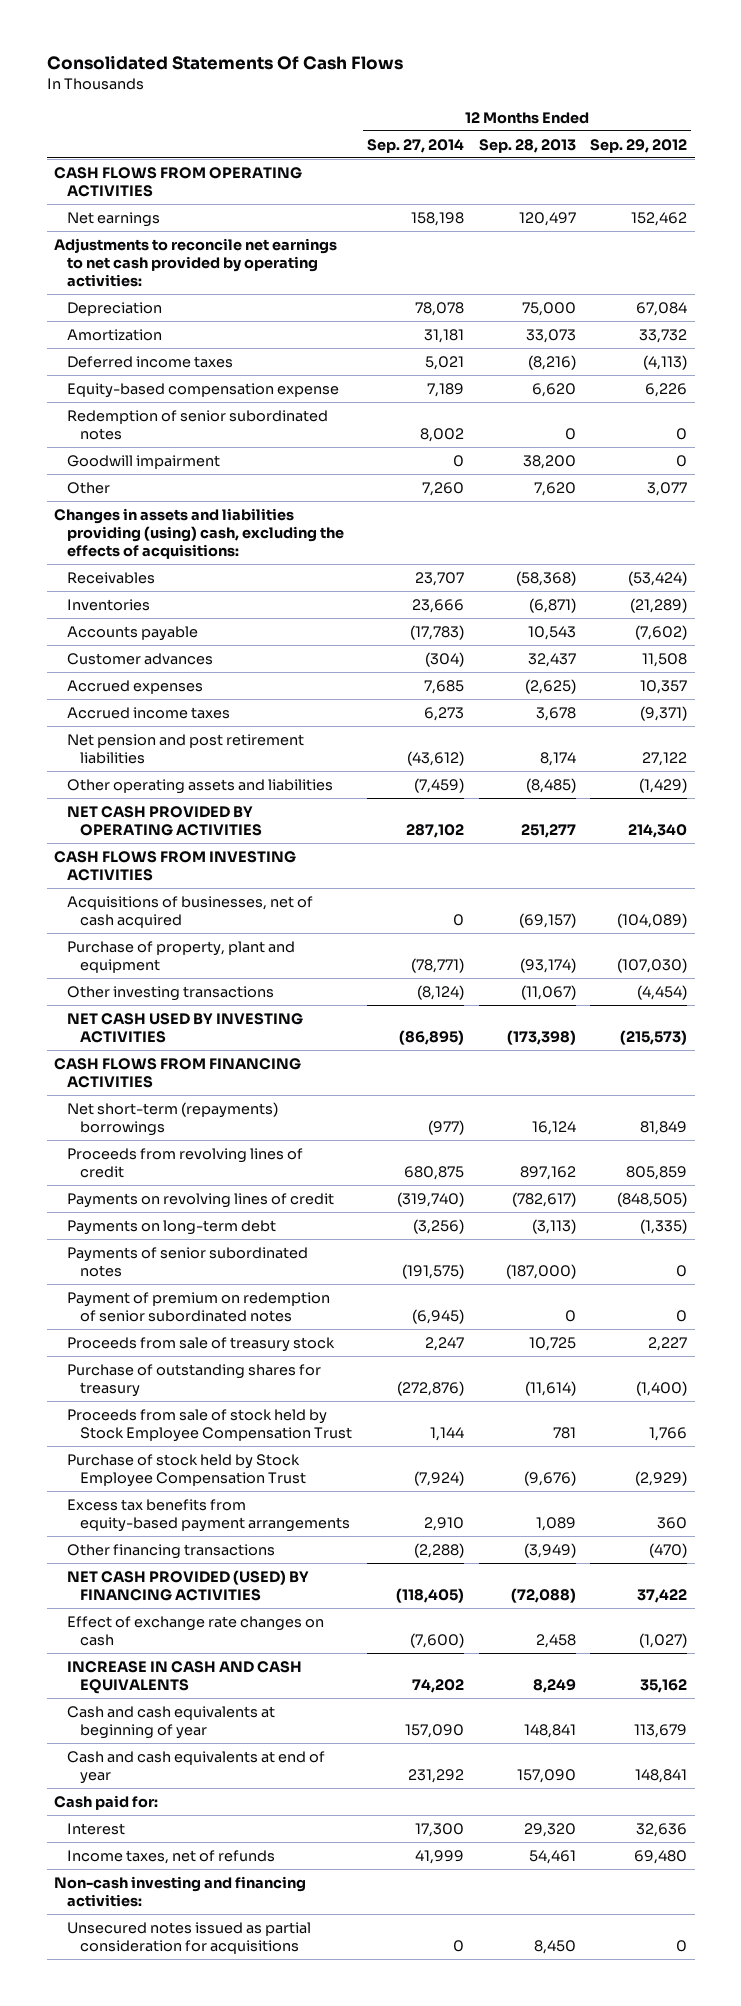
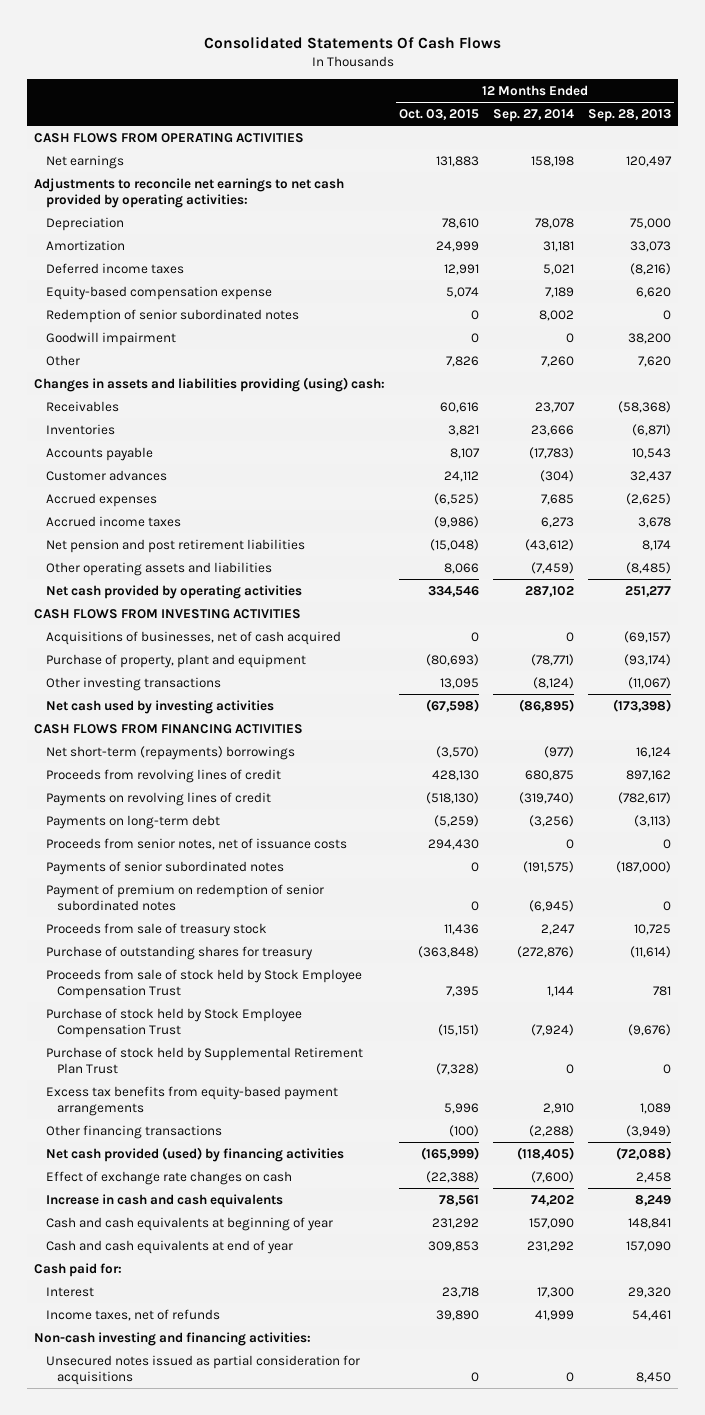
- | 12 Months Ended Sep. 27, 2014 | 12 Months Ended Sep. 28, 2013 | 12 Months Ended Sep. 29, 2012
+ | 12 Months Ended Oct. 03, 2015 | 12 Months Ended Sep. 27, 2014 | 12 Months Ended Sep. 28, 2013
- Changes in assets and liabilities providing (using) cash, excluding the effects of acquisitions:
+ Changes in assets and liabilities providing (using) cash:
- NET CASH PROVIDED BY OPERATING ACTIVITIES | 287,102 | 251,277 | 214,340
+ Net cash provided by operating activities | 334,546 | 287,102 | 251,277
- NET CASH USED BY INVESTING ACTIVITIES | (86,895) | (173,398) | (215,573)
+ Net cash used by investing activities | (67,598) | (86,895) | (173,398)
+ Proceeds from senior notes, net of issuance costs | 294,430 | 0 | 0
+ Purchase of stock held by Supplemental Retirement Plan Trust | (7,328) | 0 | 0
- NET CASH PROVIDED (USED) BY FINANCING ACTIVITIES | (118,405) | (72,088) | 37,422
+ Net cash provided (used) by financing activities | (165,999) | (118,405) | (72,088)
- INCREASE IN CASH AND CASH EQUIVALENTS | 74,202 | 8,249 | 35,162
+ Increase in cash and cash equivalents | 78,561 | 74,202 | 8,249

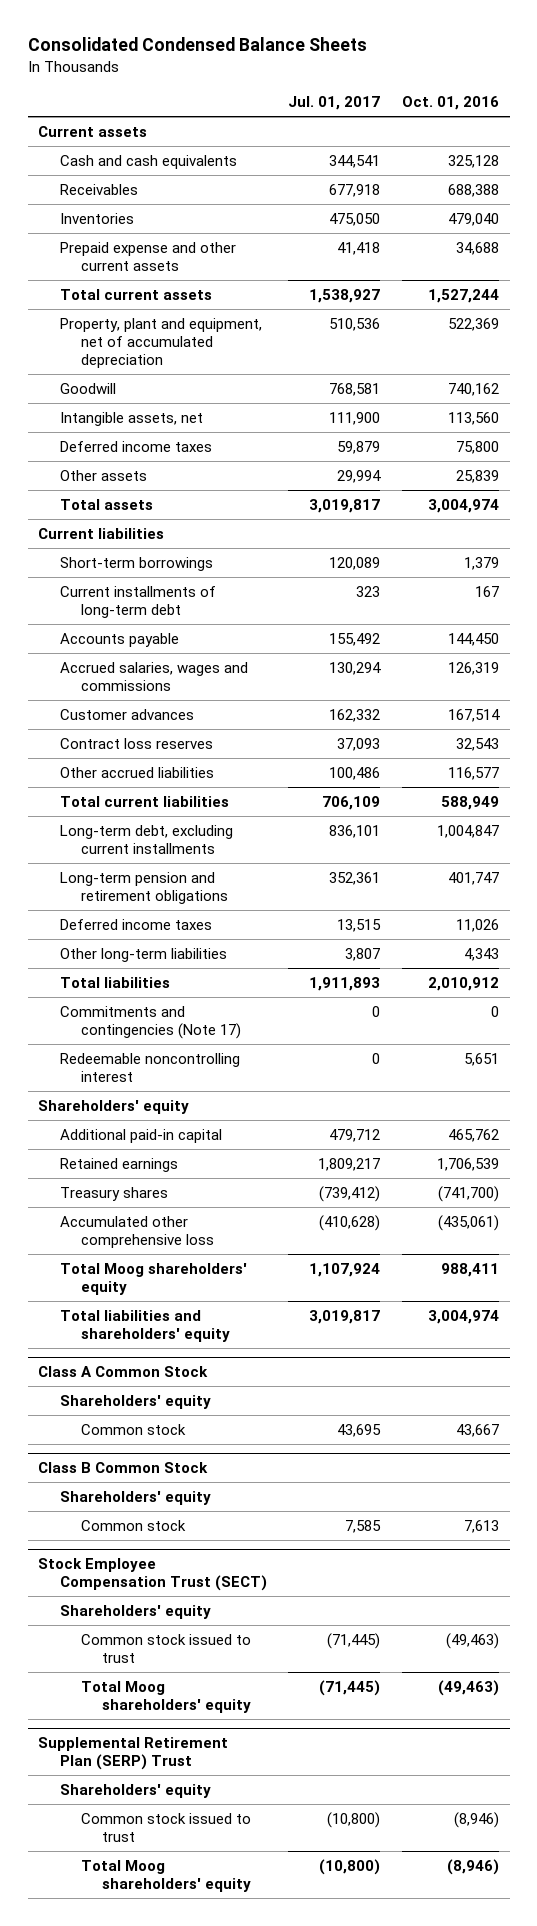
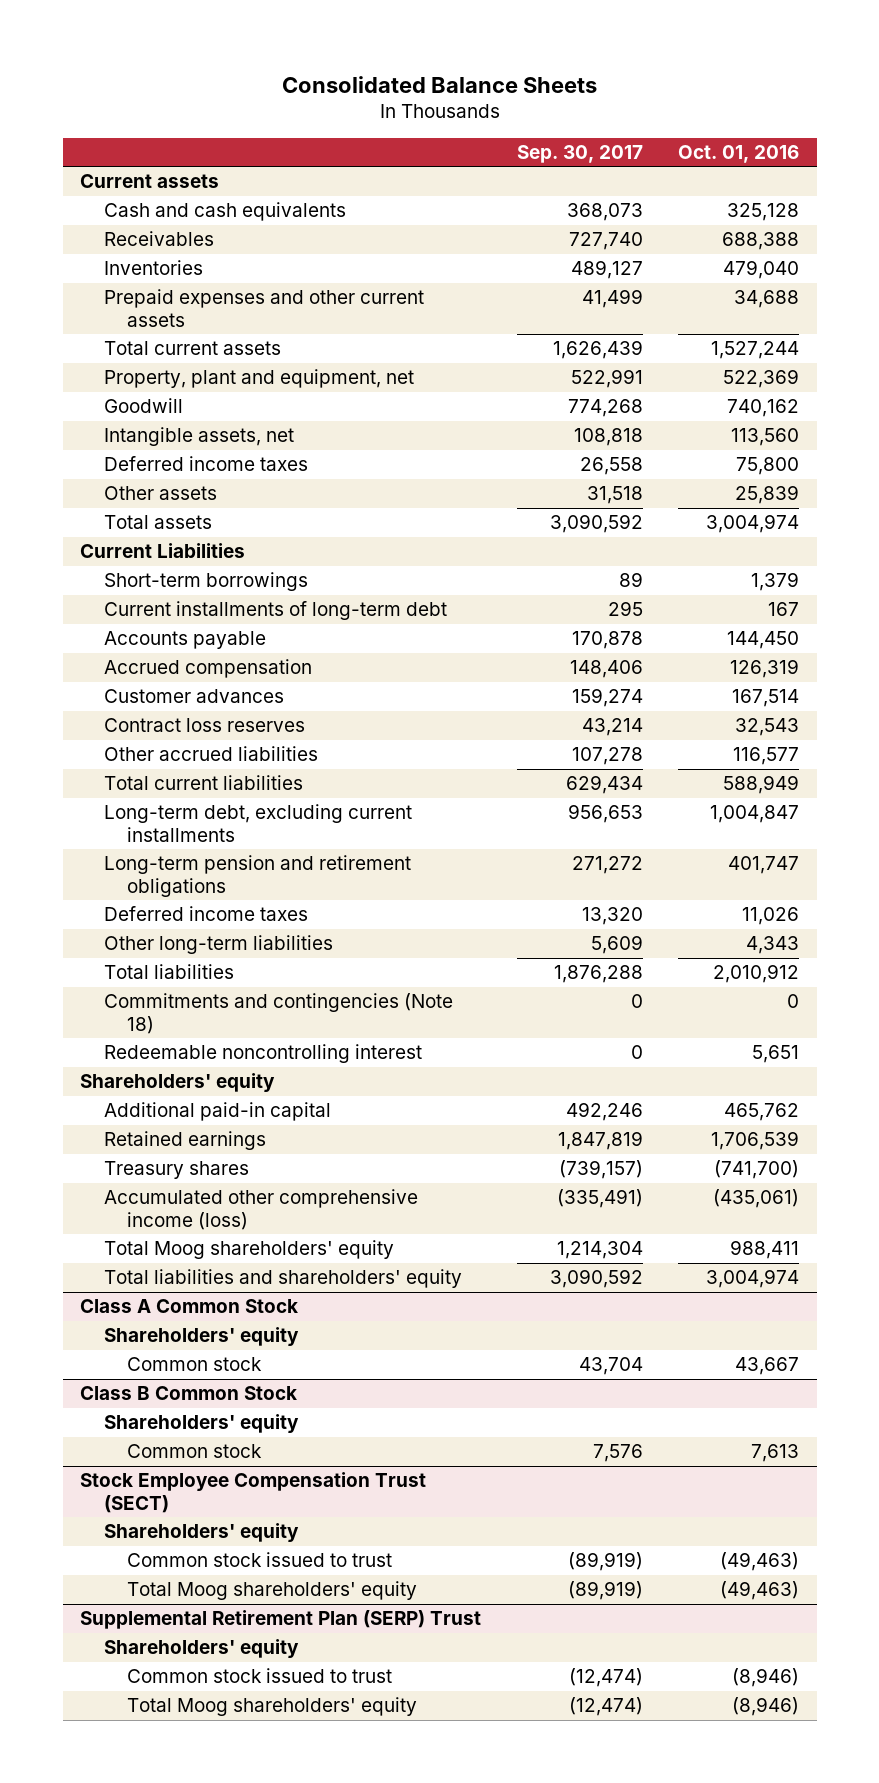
- Consolidated Condensed Balance Sheets
+ Consolidated Balance Sheets
- | Jul. 01, 2017 | Oct. 01, 2016
+ | Sep. 30, 2017 | Oct. 01, 2016
- Prepaid expense and other current assets | 41,418 | 34,688
+ Prepaid expenses and other current assets | 41,499 | 34,688
- Property, plant and equipment, net of accumulated depreciation | 510,536 | 522,369
+ Property, plant and equipment, net | 522,991 | 522,369
- Current liabilities
+ Current Liabilities
- Accrued salaries, wages and commissions | 130,294 | 126,319
+ Accrued compensation | 148,406 | 126,319
- Commitments and contingencies (Note 17) | 0 | 0
+ Commitments and contingencies (Note 18) | 0 | 0
- Accumulated other comprehensive loss | (410,628) | (435,061)
+ Accumulated other comprehensive income (loss) | (335,491) | (435,061)

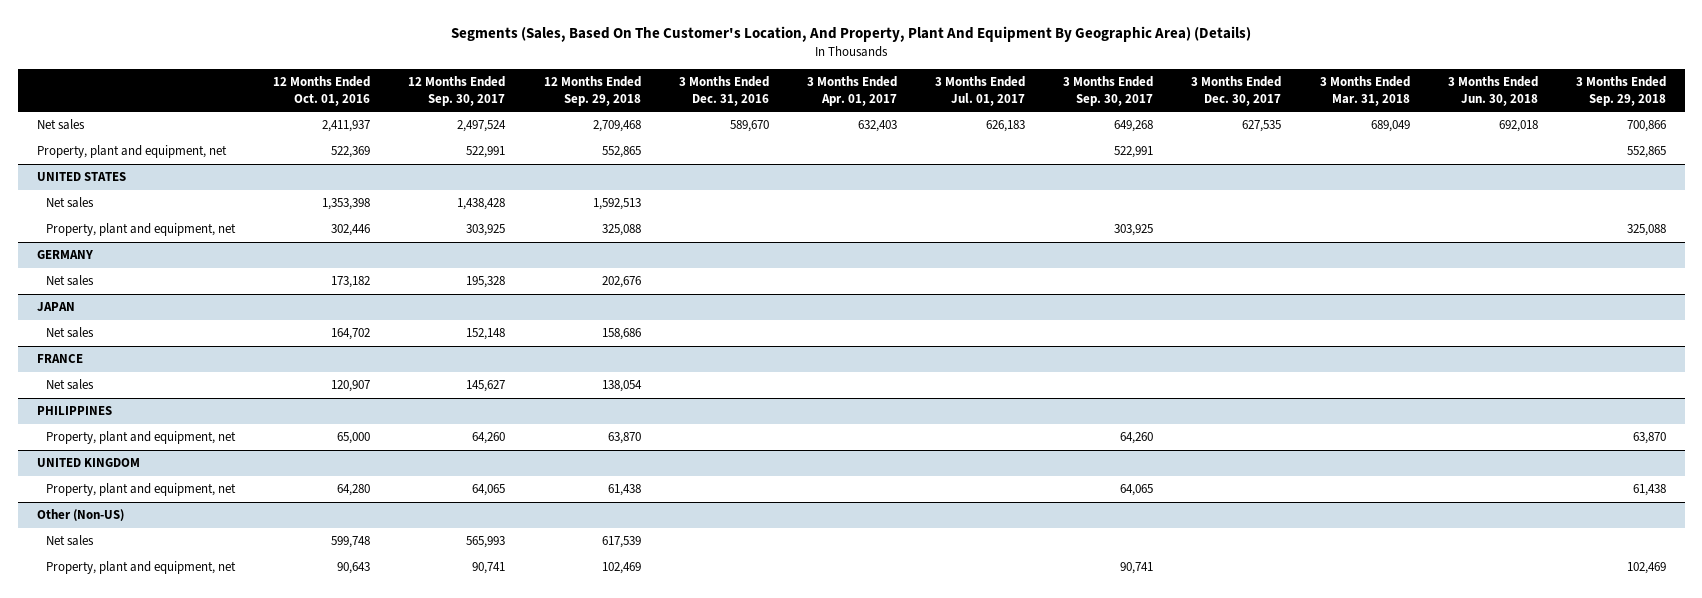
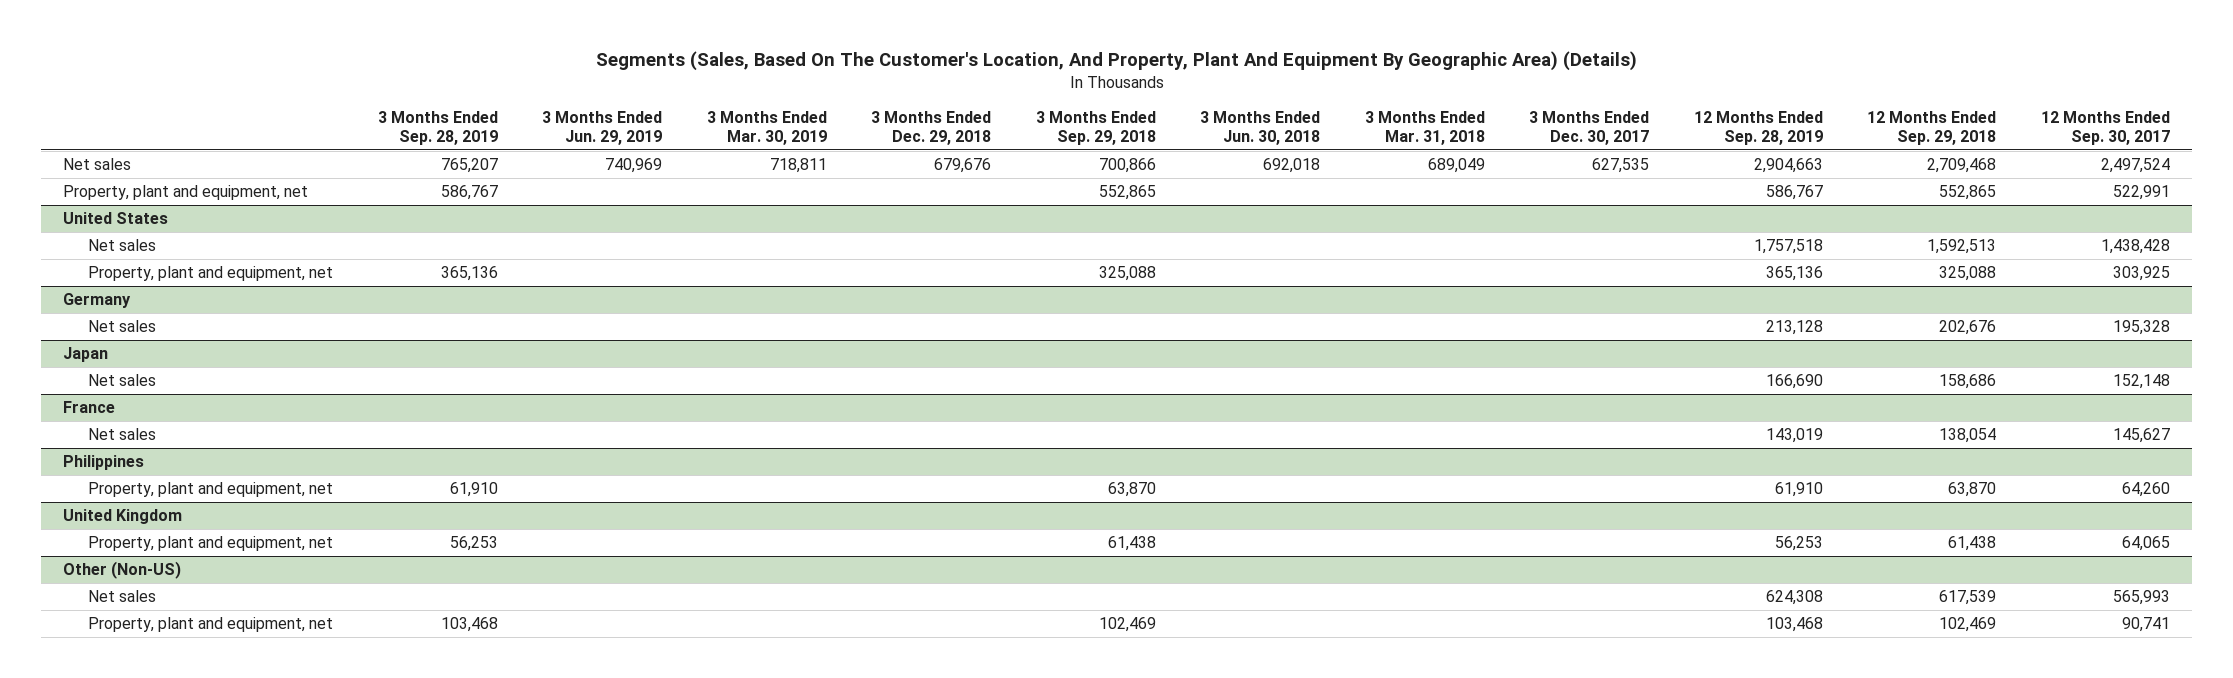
- | 12 Months Ended Oct. 01, 2016 | 12 Months Ended Sep. 30, 2017 | 12 Months Ended Sep. 29, 2018 | 3 Months Ended Dec. 31, 2016 | 3 Months Ended Apr. 01, 2017 | 3 Months Ended Jul. 01, 2017 | 3 Months Ended Sep. 30, 2017 | 3 Months Ended Dec. 30, 2017 | 3 Months Ended Mar. 31, 2018 | 3 Months Ended Jun. 30, 2018 | 3 Months Ended Sep. 29, 2018
+ | 3 Months Ended Sep. 28, 2019 | 3 Months Ended Jun. 29, 2019 | 3 Months Ended Mar. 30, 2019 | 3 Months Ended Dec. 29, 2018 | 3 Months Ended Sep. 29, 2018 | 3 Months Ended Jun. 30, 2018 | 3 Months Ended Mar. 31, 2018 | 3 Months Ended Dec. 30, 2017 | 12 Months Ended Sep. 28, 2019 | 12 Months Ended Sep. 29, 2018 | 12 Months Ended Sep. 30, 2017
- UNITED STATES
+ United States
- GERMANY
+ Germany
- JAPAN
+ Japan
- FRANCE
+ France
- PHILIPPINES
+ Philippines
- UNITED KINGDOM
+ United Kingdom

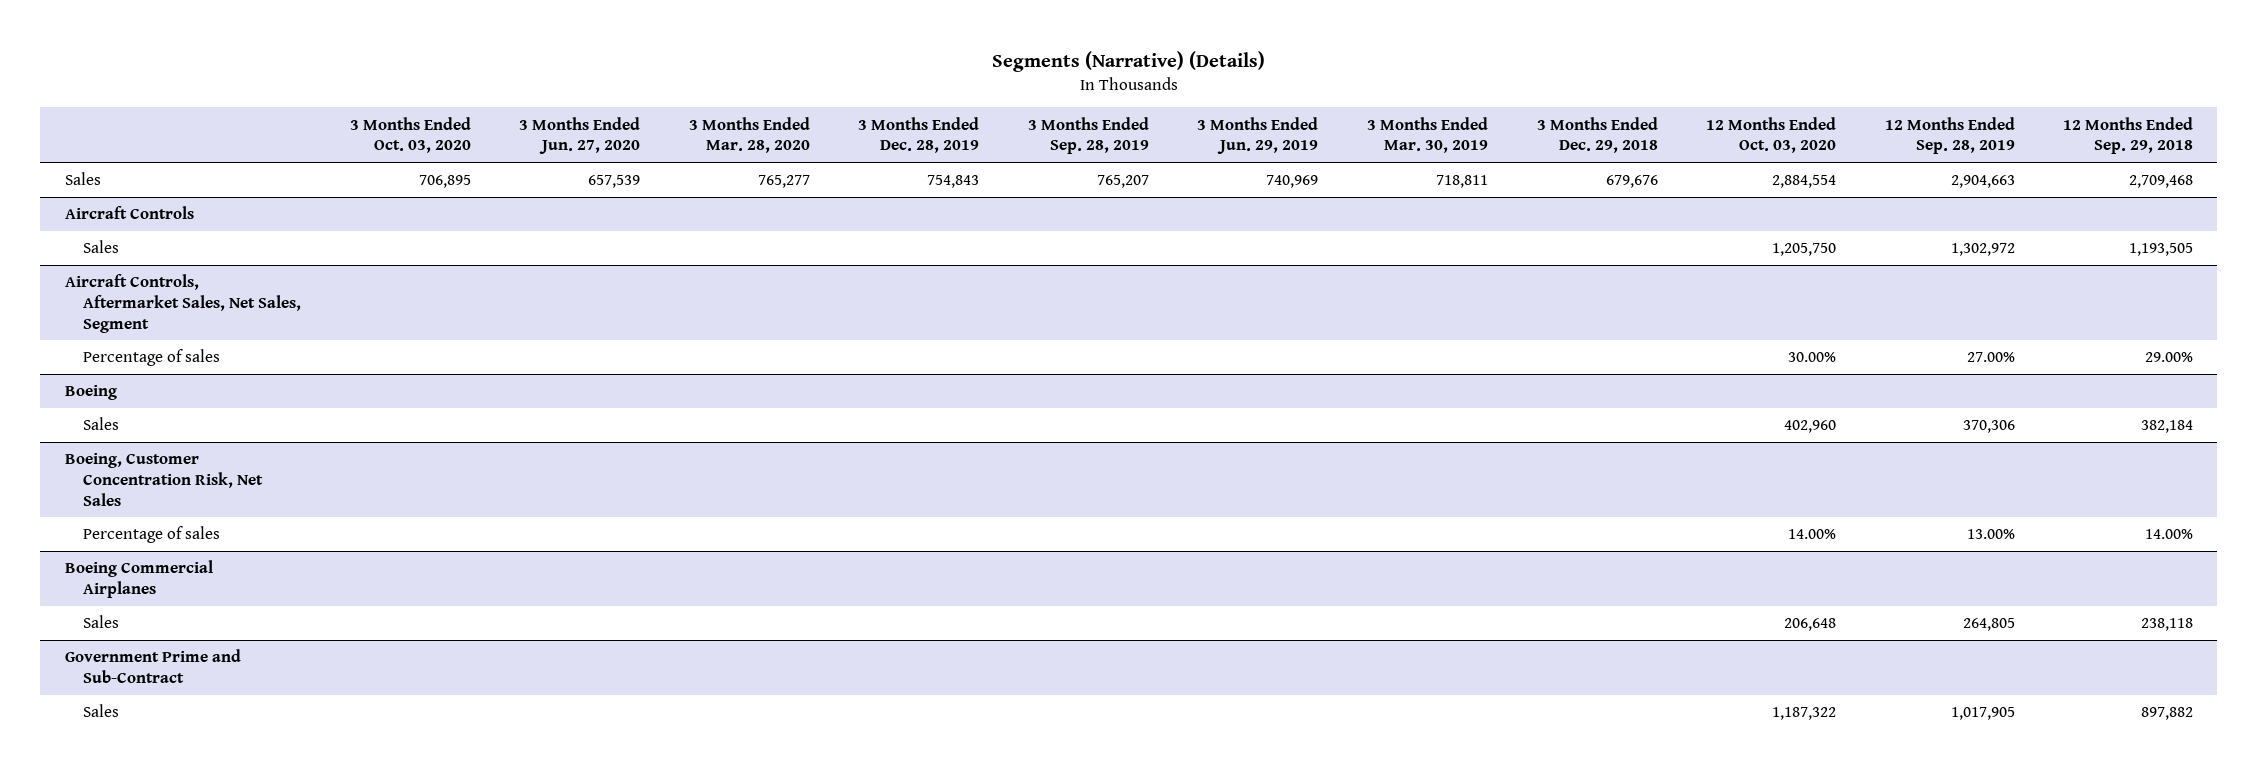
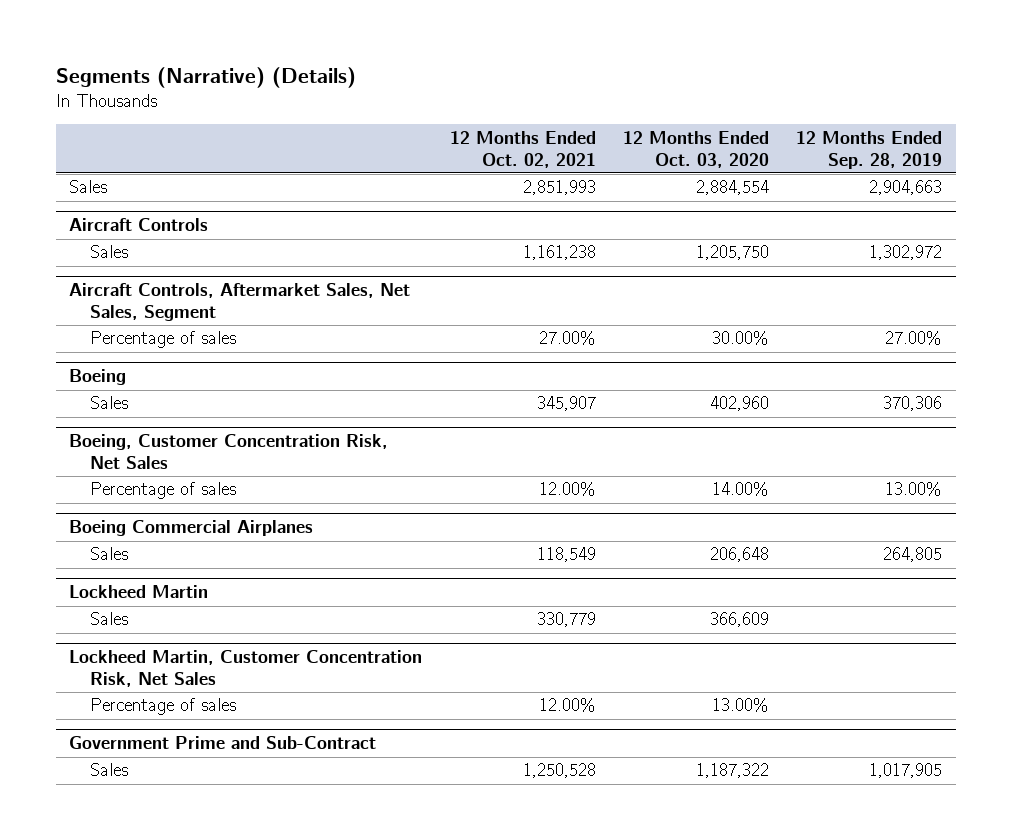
- | 3 Months Ended Oct. 03, 2020 | 3 Months Ended Jun. 27, 2020 | 3 Months Ended Mar. 28, 2020 | 3 Months Ended Dec. 28, 2019 | 3 Months Ended Sep. 28, 2019 | 3 Months Ended Jun. 29, 2019 | 3 Months Ended Mar. 30, 2019 | 3 Months Ended Dec. 29, 2018 | 12 Months Ended Oct. 03, 2020 | 12 Months Ended Sep. 28, 2019 | 12 Months Ended Sep. 29, 2018
+ | 12 Months Ended Oct. 02, 2021 | 12 Months Ended Oct. 03, 2020 | 12 Months Ended Sep. 28, 2019
+ Lockheed Martin
+ Sales | 330,779 | 366,609 |
+ Lockheed Martin, Customer Concentration Risk, Net Sales
+ Percentage of sales | 12.00% | 13.00% |

